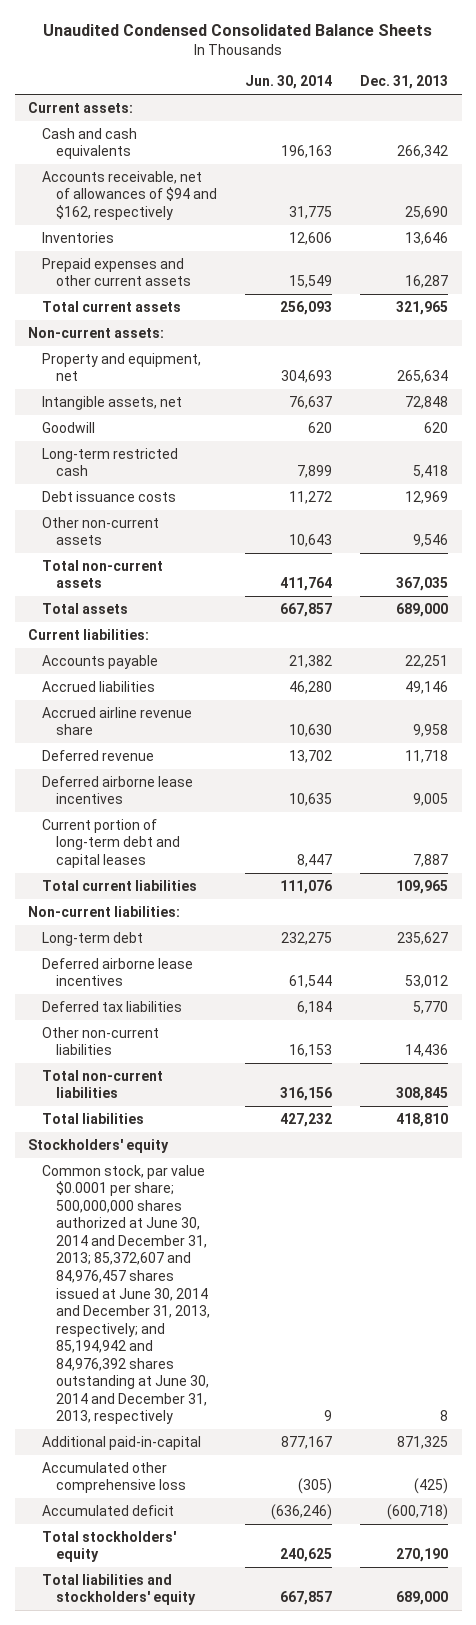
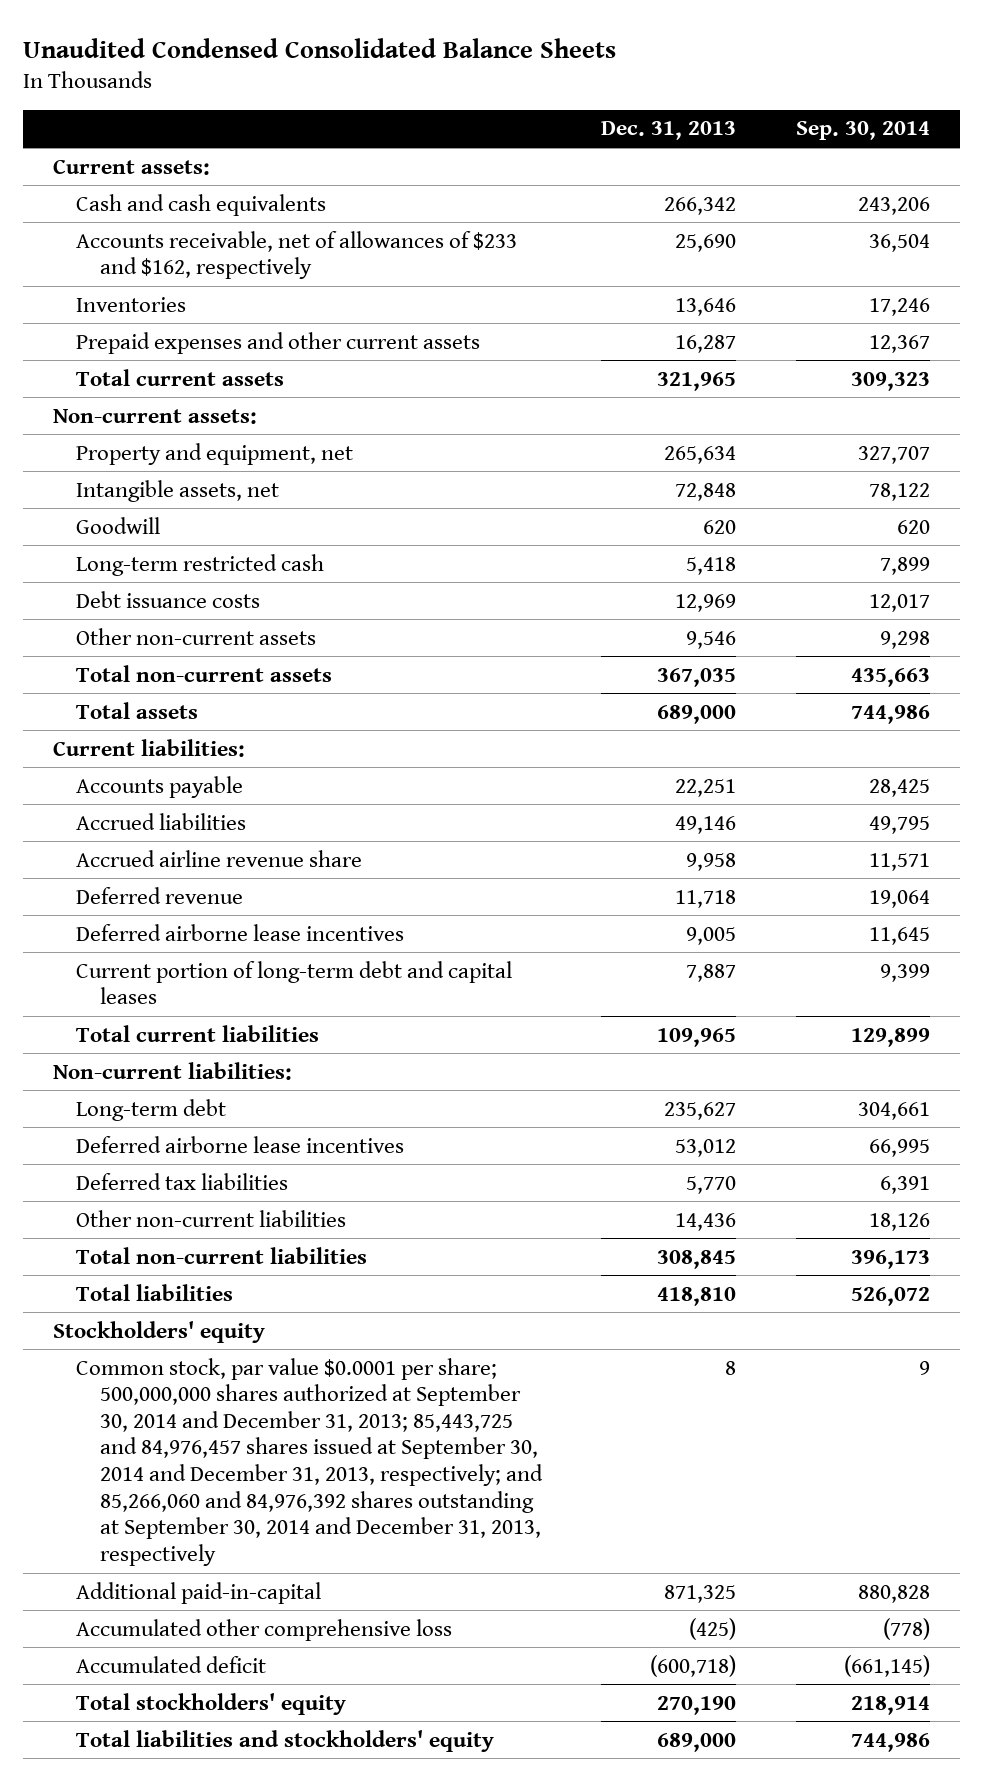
- | Jun. 30, 2014 | Dec. 31, 2013
+ | Dec. 31, 2013 | Sep. 30, 2014
- Accounts receivable, net of allowances of $94 and $162, respectively | 31,775 | 25,690
+ Accounts receivable, net of allowances of $233 and $162, respectively | 25,690 | 36,504
- Common stock, par value $0.0001 per share; 500,000,000 shares authorized at June 30, 2014 and December 31, 2013; 85,372,607 and 84,976,457 shares issued at June 30, 2014 and December 31, 2013, respectively; and 85,194,942 and 84,976,392 shares outstanding at June 30, 2014 and December 31, 2013, respectively | 9 | 8
+ Common stock, par value $0.0001 per share; 500,000,000 shares authorized at September 30, 2014 and December 31, 2013; 85,443,725 and 84,976,457 shares issued at September 30, 2014 and December 31, 2013, respectively; and 85,266,060 and 84,976,392 shares outstanding at September 30, 2014 and December 31, 2013, respectively | 8 | 9

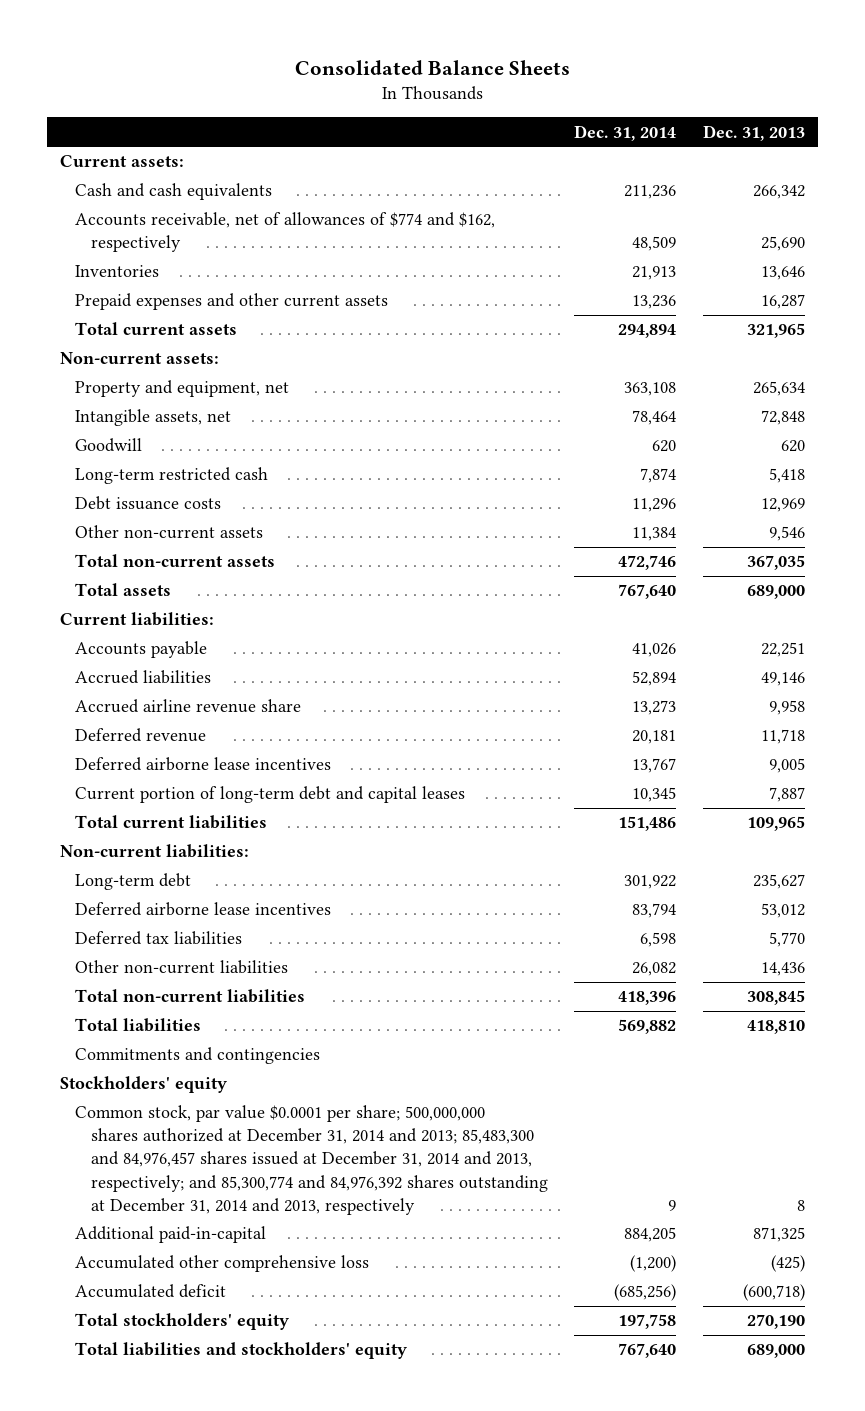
- Unaudited Condensed Consolidated Balance Sheets
+ Consolidated Balance Sheets
- | Dec. 31, 2013 | Sep. 30, 2014
+ | Dec. 31, 2014 | Dec. 31, 2013
- Accounts receivable, net of allowances of $233 and $162, respectively | 25,690 | 36,504
+ Accounts receivable, net of allowances of $774 and $162, respectively | 48,509 | 25,690
+ Commitments and contingencies
- Common stock, par value $0.0001 per share; 500,000,000 shares authorized at September 30, 2014 and December 31, 2013; 85,443,725 and 84,976,457 shares issued at September 30, 2014 and December 31, 2013, respectively; and 85,266,060 and 84,976,392 shares outstanding at September 30, 2014 and December 31, 2013, respectively | 8 | 9
+ Common stock, par value $0.0001 per share; 500,000,000 shares authorized at December 31, 2014 and 2013; 85,483,300 and 84,976,457 shares issued at December 31, 2014 and 2013, respectively; and 85,300,774 and 84,976,392 shares outstanding at December 31, 2014 and 2013, respectively | 9 | 8

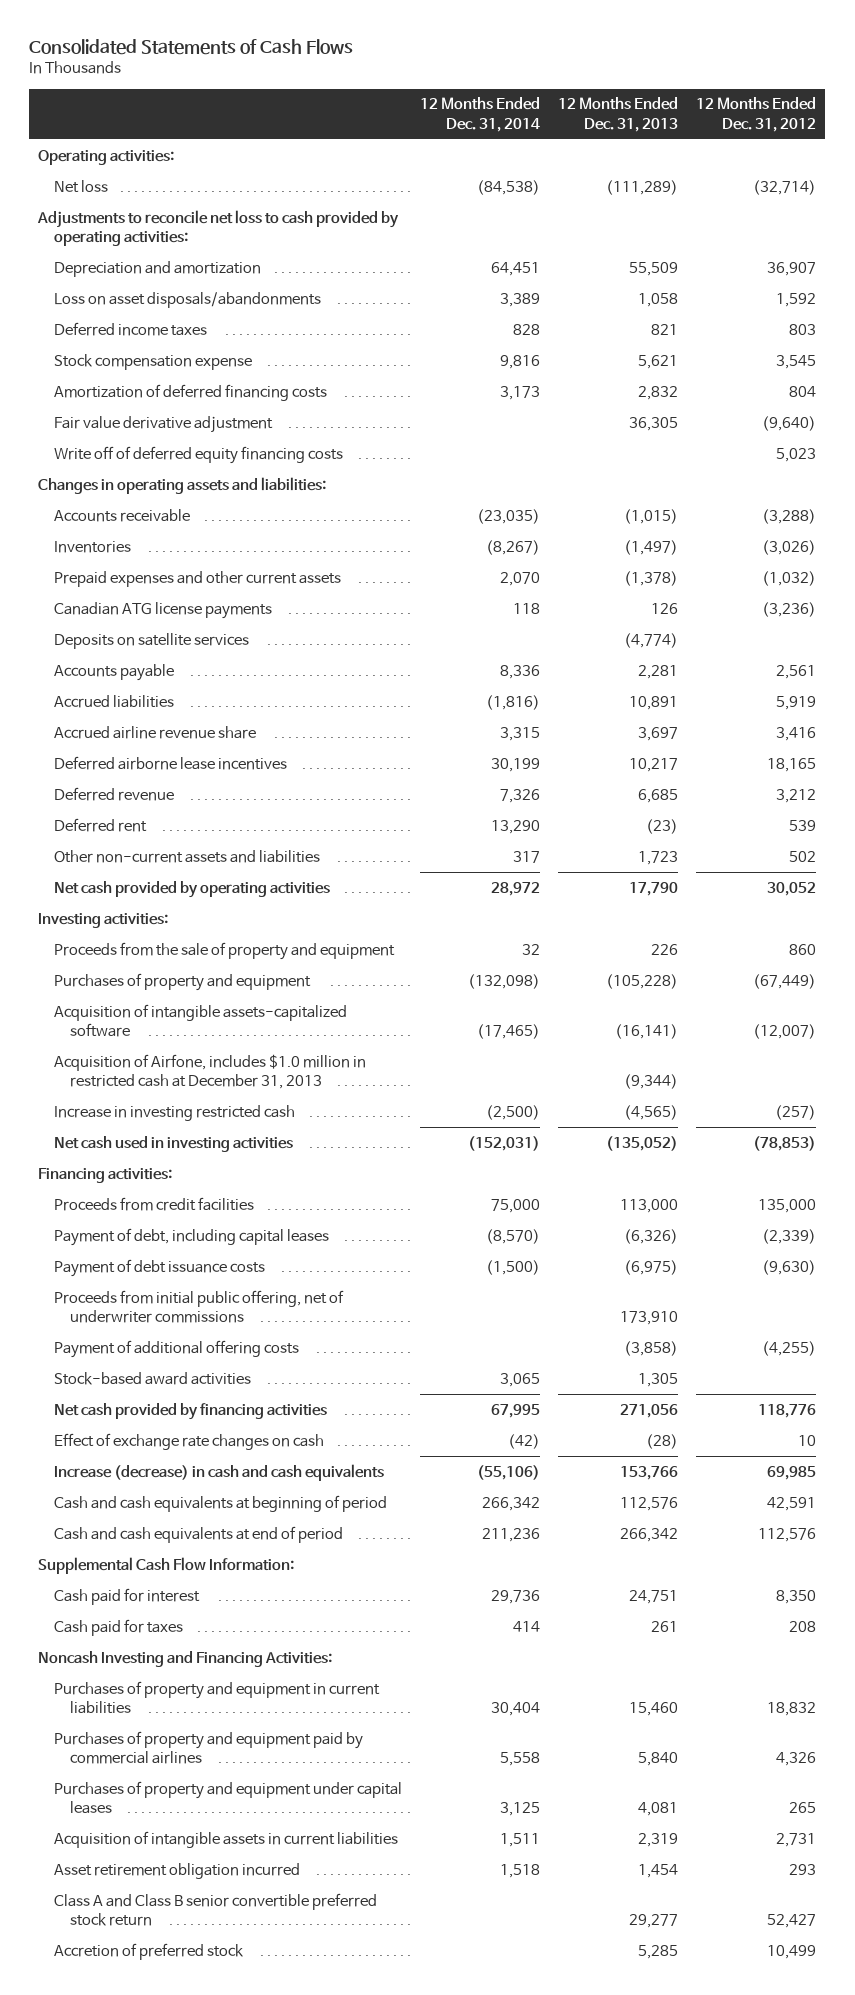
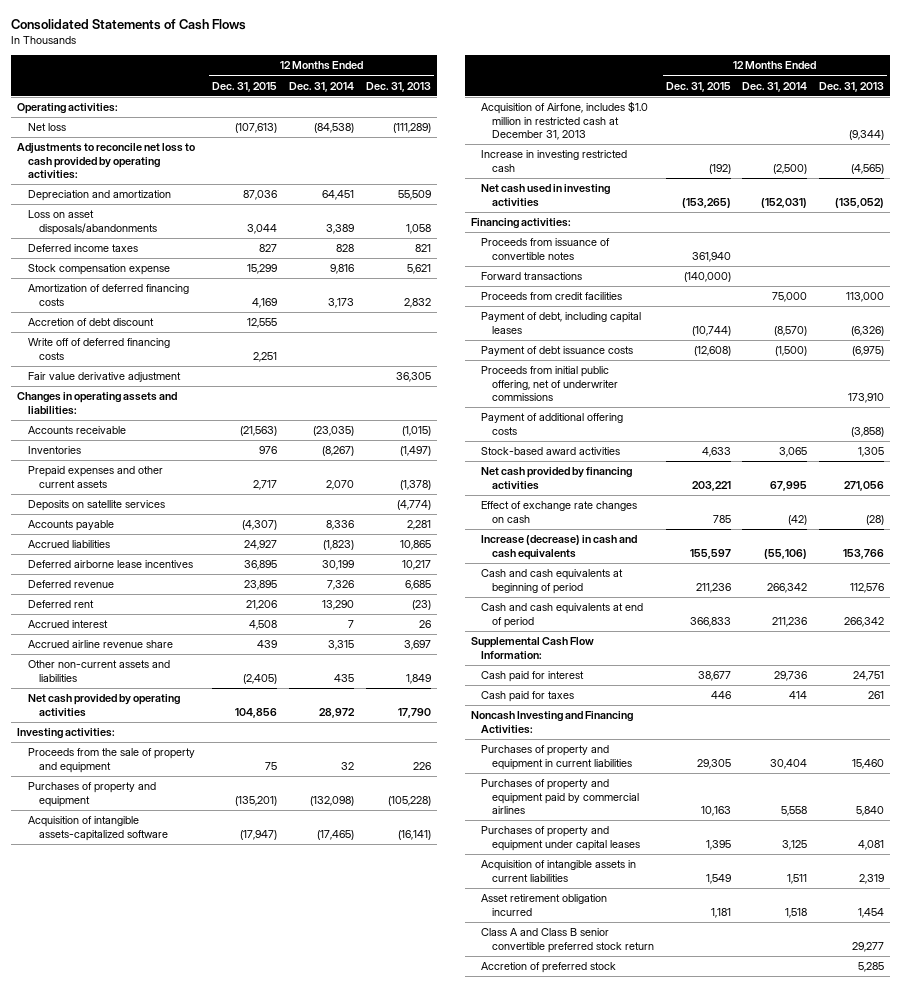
- | 12 Months Ended Dec. 31, 2014 | 12 Months Ended Dec. 31, 2013 | 12 Months Ended Dec. 31, 2012
+ | 12 Months Ended Dec. 31, 2015 | 12 Months Ended Dec. 31, 2014 | 12 Months Ended Dec. 31, 2013
+ Accretion of debt discount | 12,555 | |
+ Write off of deferred financing costs | 2,251 | |
- Write off of deferred equity financing costs | | | 5,023
- Canadian ATG license payments | 118 | 126 | (3,236)
- Accrued liabilities | (1,816) | 10,891 | 5,919
+ Accrued liabilities | 24,927 | (1,823) | 10,865
- Other non-current assets and liabilities | 317 | 1,723 | 502
+ Accrued interest | 4,508 | 7 | 26
moved down: Accrued airline revenue share | 439 | 3,315 | 3,697
+ Other non-current assets and liabilities | (2,405) | 435 | 1,849
+ Proceeds from issuance of convertible notes | 361,940 | |
+ Forward transactions | (140,000) | |

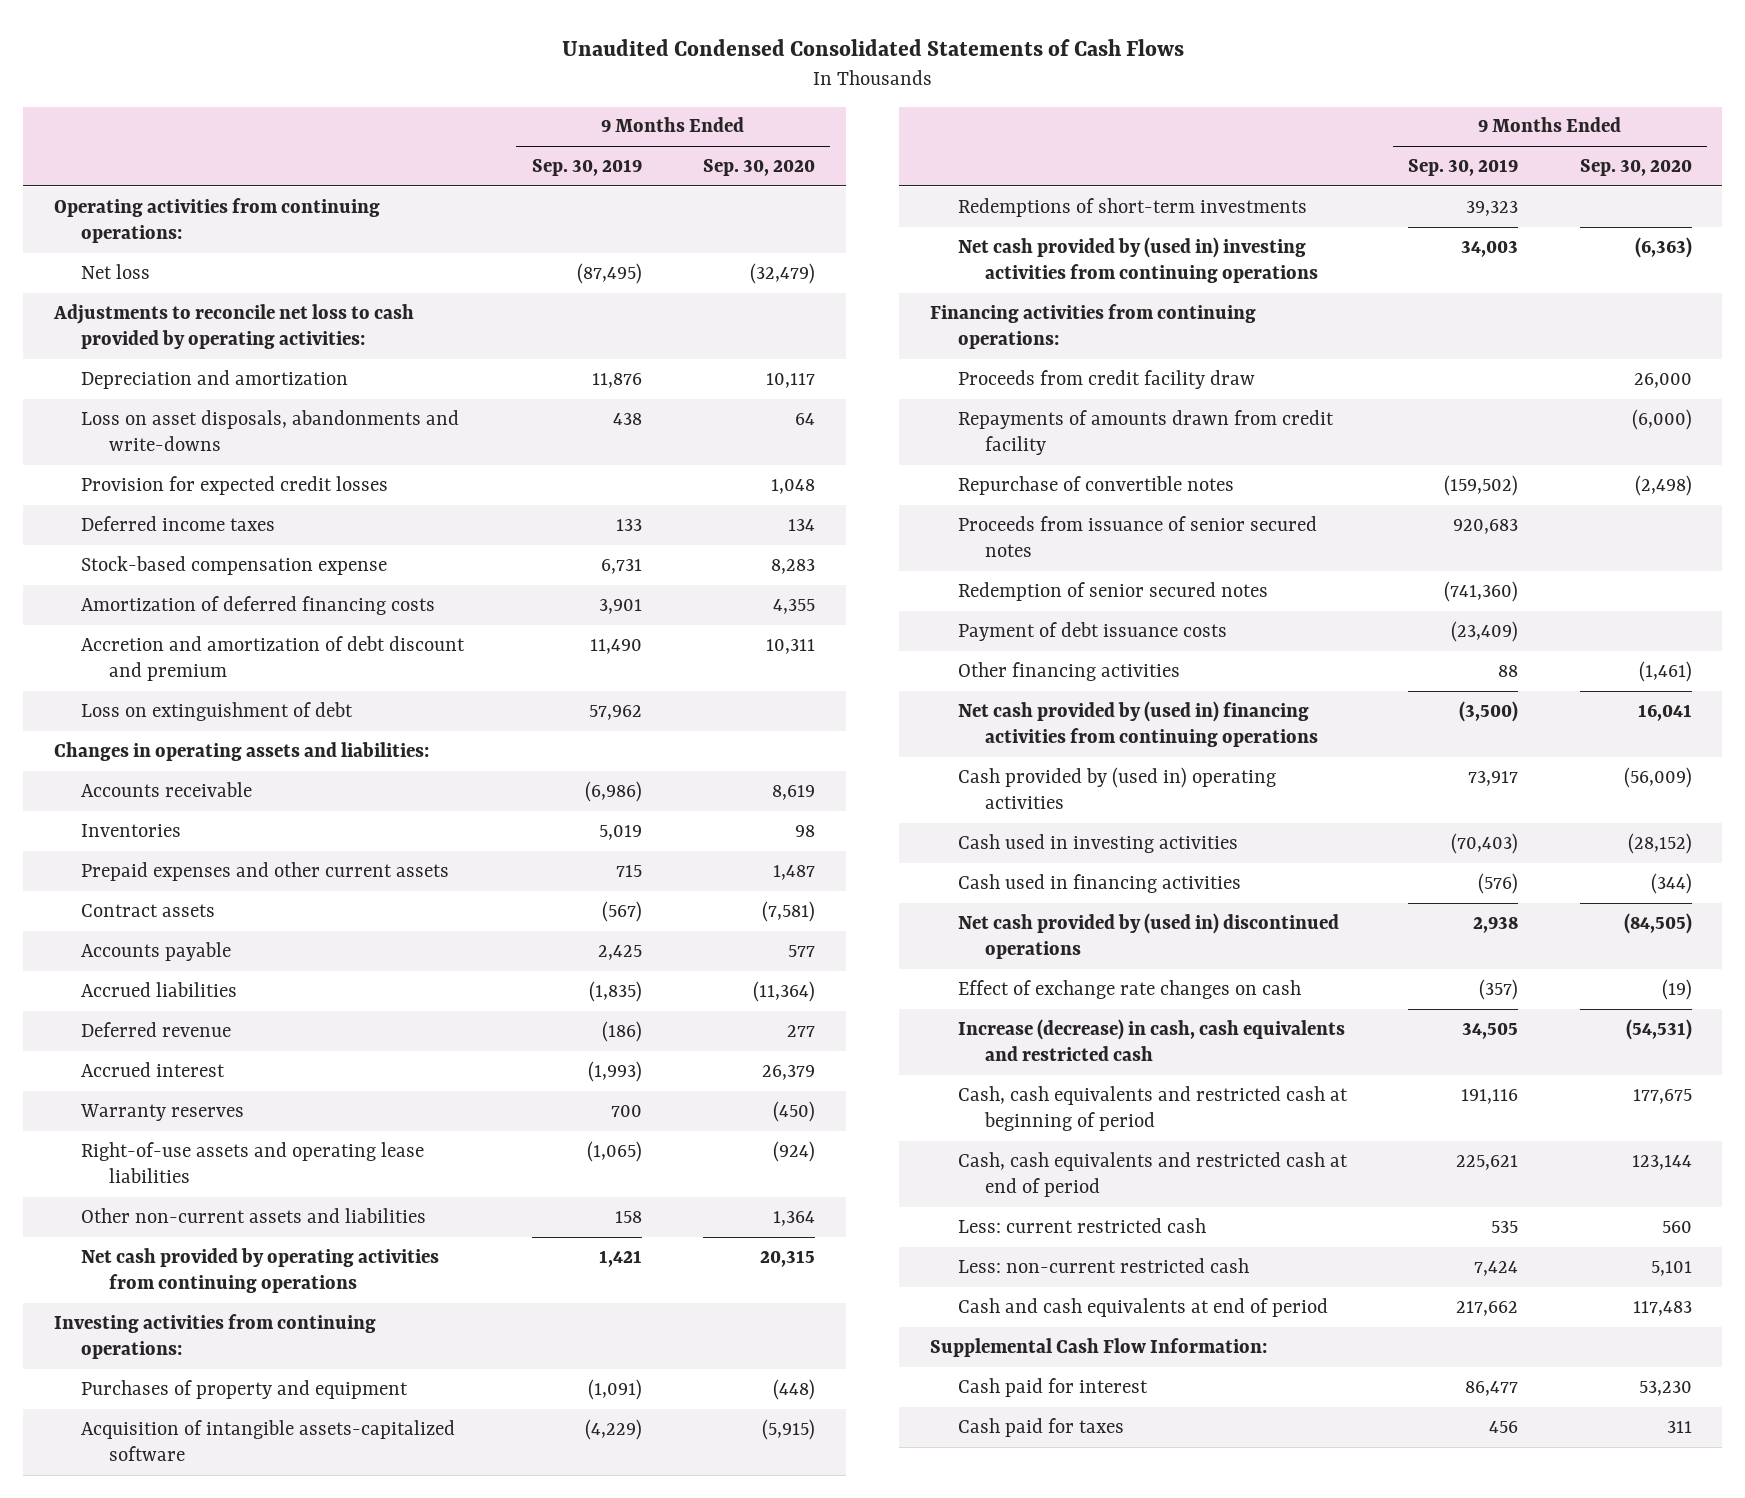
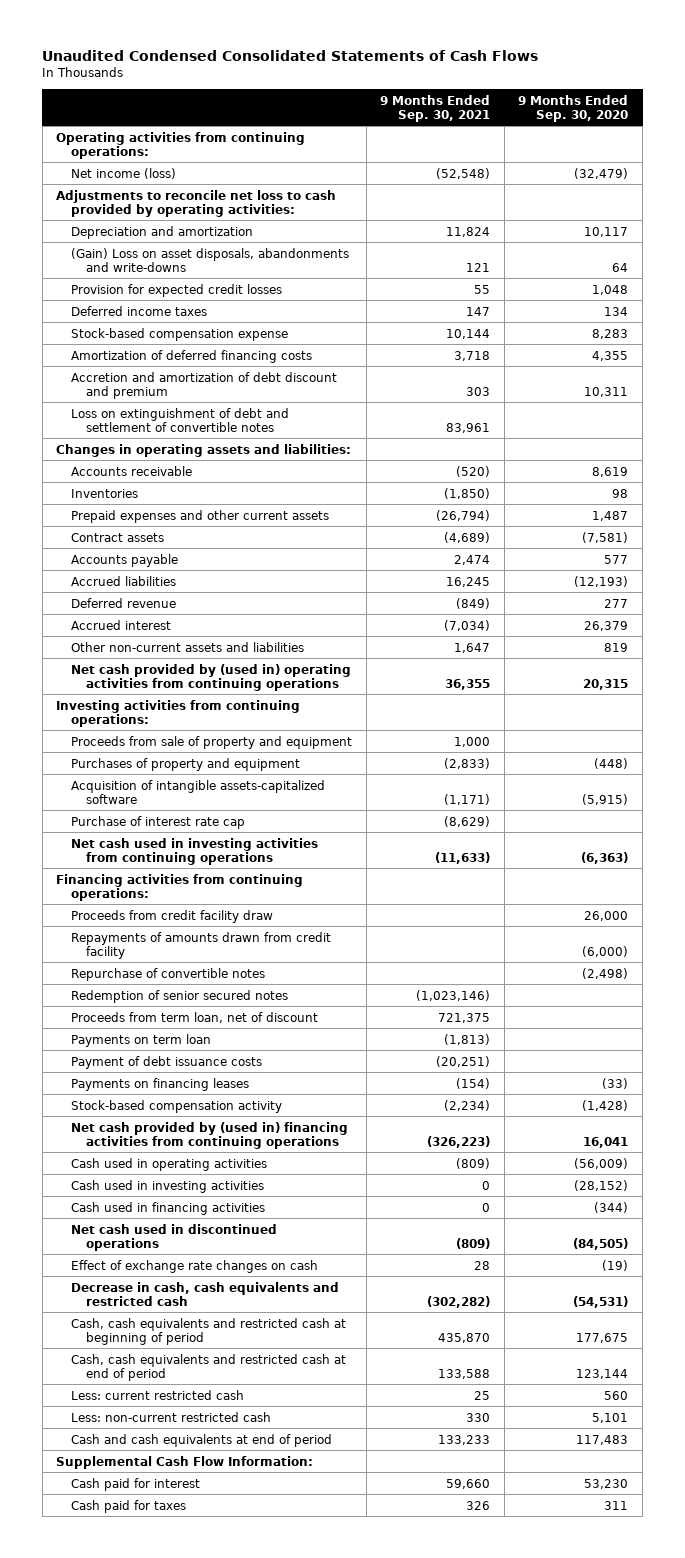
- | 9 Months Ended Sep. 30, 2019 | 9 Months Ended Sep. 30, 2020
+ | 9 Months Ended Sep. 30, 2021 | 9 Months Ended Sep. 30, 2020
- Net loss | (87,495) | (32,479)
+ Net income (loss) | (52,548) | (32,479)
- Loss on asset disposals, abandonments and write-downs | 438 | 64
+ (Gain) Loss on asset disposals, abandonments and write-downs | 121 | 64
- Loss on extinguishment of debt | 57,962 |
+ Loss on extinguishment of debt and settlement of convertible notes | 83,961 |
- Accrued liabilities | (1,835) | (11,364)
+ Accrued liabilities | 16,245 | (12,193)
- Warranty reserves | 700 | (450)
- Right-of-use assets and operating lease liabilities | (1,065) | (924)
- Other non-current assets and liabilities | 158 | 1,364
- Net cash provided by operating activities from continuing operations | 1,421 | 20,315
+ Other non-current assets and liabilities | 1,647 | 819
+ Net cash provided by (used in) operating activities from continuing operations | 36,355 | 20,315
+ Proceeds from sale of property and equipment | 1,000 |
- Redemptions of short-term investments | 39,323 |
- Net cash provided by (used in) investing activities from continuing operations | 34,003 | (6,363)
+ Purchase of interest rate cap | (8,629) |
+ Net cash used in investing activities from continuing operations | (11,633) | (6,363)
- Proceeds from issuance of senior secured notes | 920,683 |
+ Proceeds from term loan, net of discount | 721,375 |
+ Payments on term loan | (1,813) |
- Other financing activities | 88 | (1,461)
+ Payments on financing leases | (154) | (33)
+ Stock-based compensation activity | (2,234) | (1,428)
- Cash provided by (used in) operating activities | 73,917 | (56,009)
+ Cash used in operating activities | (809) | (56,009)
- Net cash provided by (used in) discontinued operations | 2,938 | (84,505)
+ Net cash used in discontinued operations | (809) | (84,505)
- Increase (decrease) in cash, cash equivalents and restricted cash | 34,505 | (54,531)
+ Decrease in cash, cash equivalents and restricted cash | (302,282) | (54,531)

